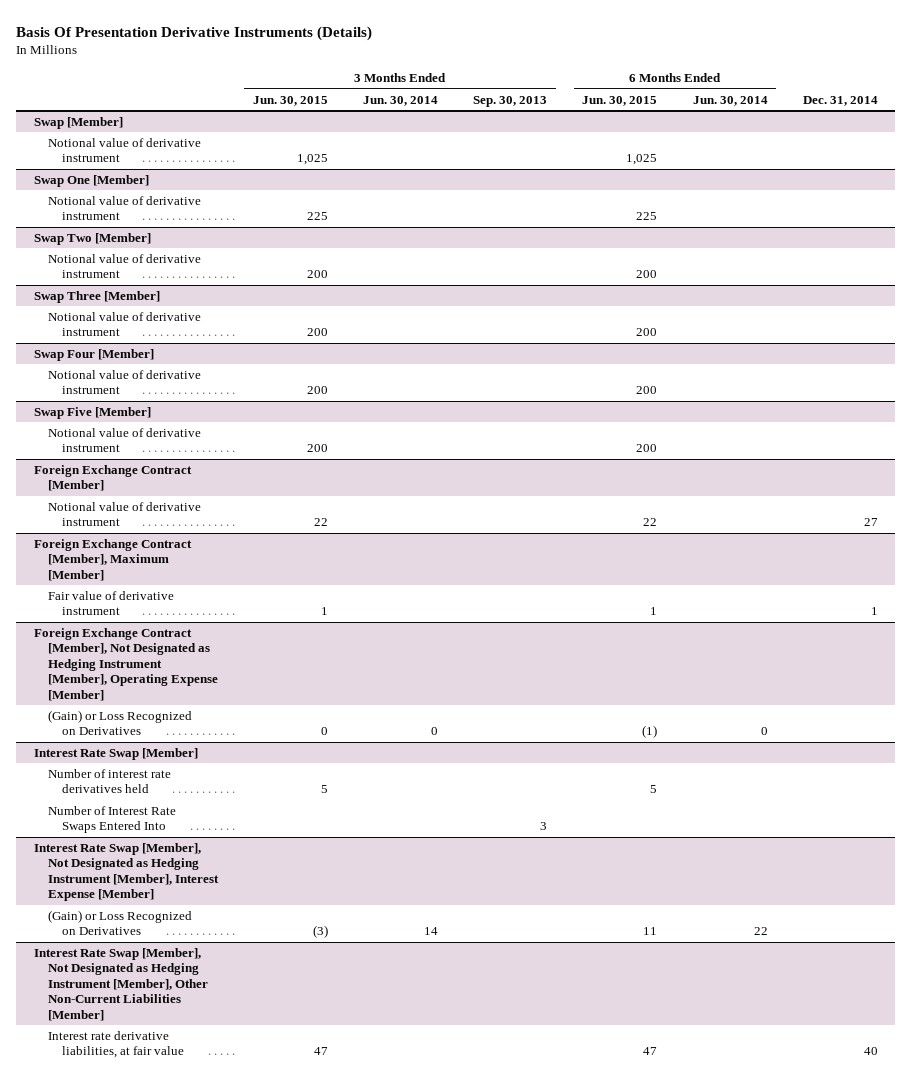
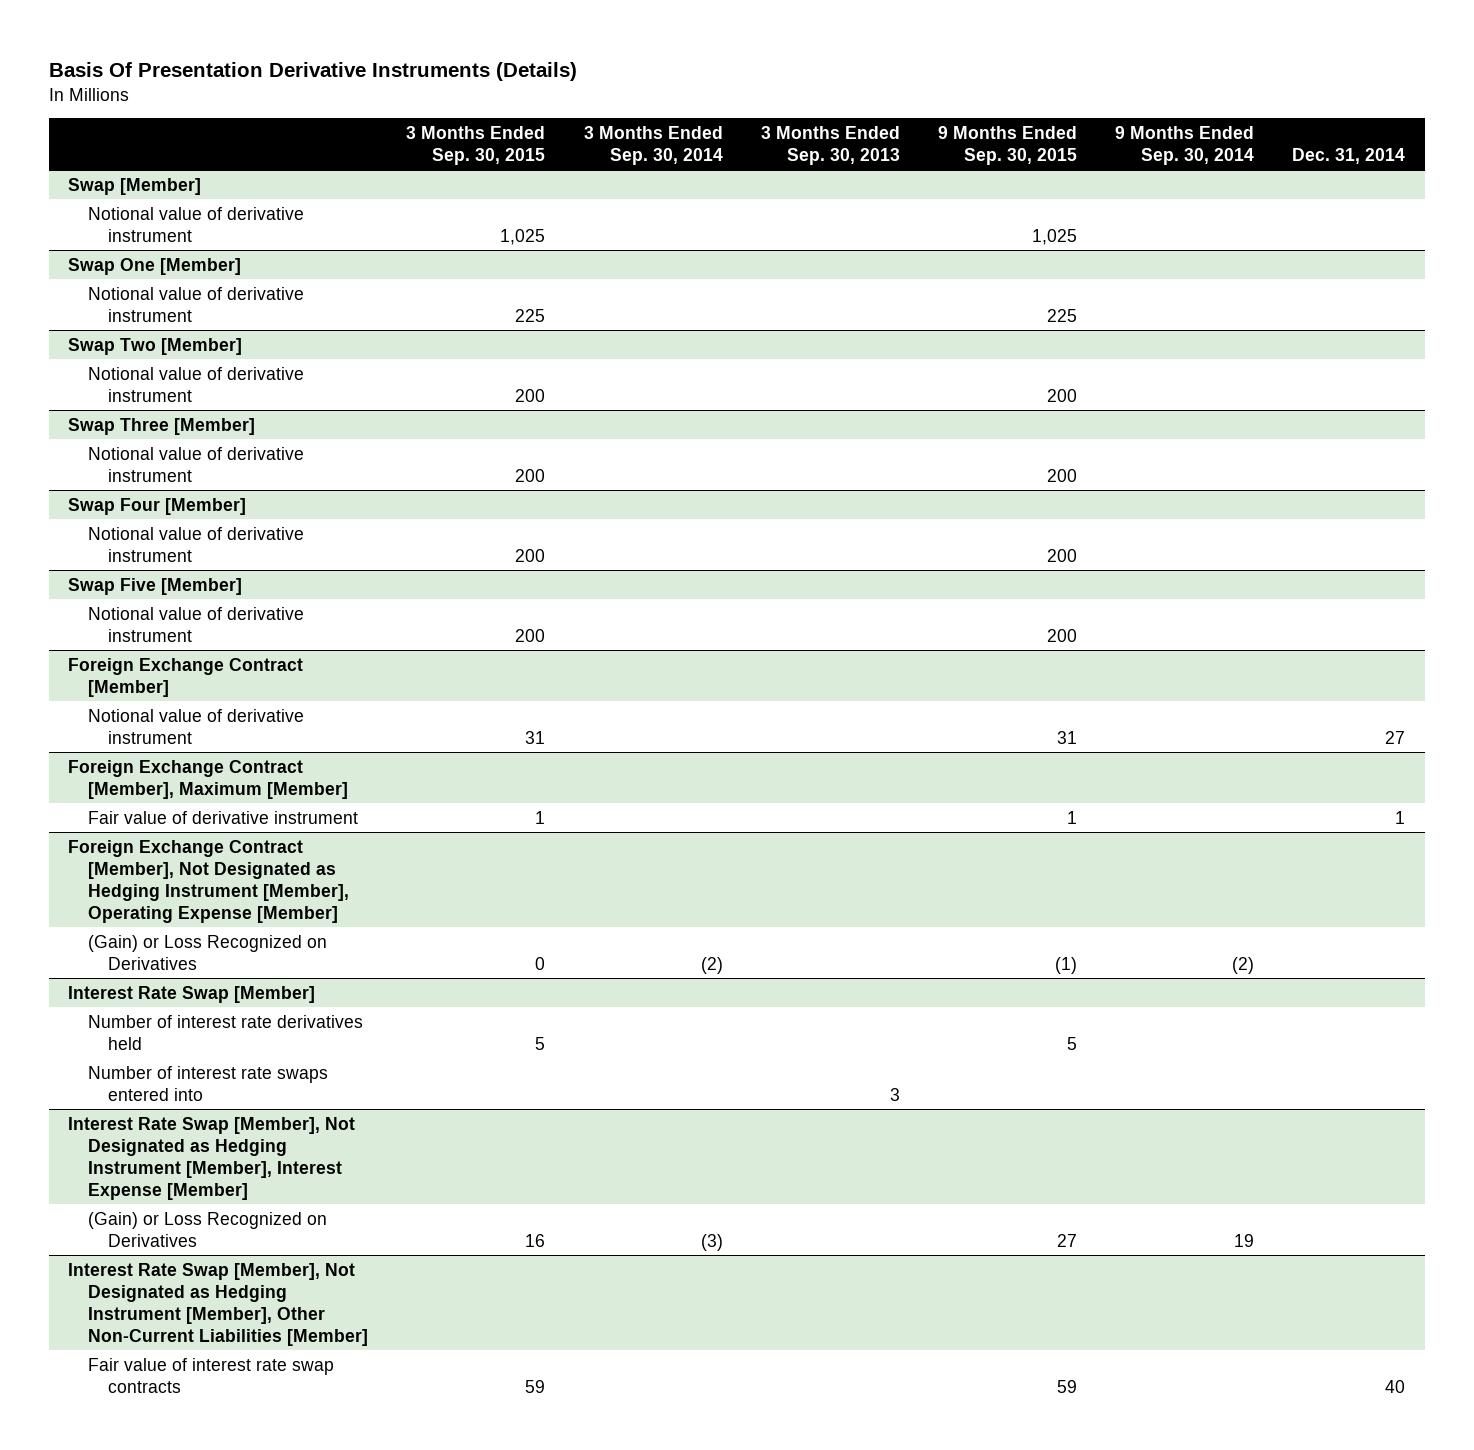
- | 3 Months Ended Jun. 30, 2015 | 3 Months Ended Jun. 30, 2014 | 3 Months Ended Sep. 30, 2013 | 6 Months Ended Jun. 30, 2015 | 6 Months Ended Jun. 30, 2014 | Dec. 31, 2014
+ | 3 Months Ended Sep. 30, 2015 | 3 Months Ended Sep. 30, 2014 | 3 Months Ended Sep. 30, 2013 | 9 Months Ended Sep. 30, 2015 | 9 Months Ended Sep. 30, 2014 | Dec. 31, 2014
@ Interest Rate Swap [Member]
- Number of Interest Rate Swaps Entered Into | | | 3 | | |
+ Number of interest rate swaps entered into | | | 3 | | |
@ Interest Rate Swap [Member], Not Designated as Hedging Instrument [Member], Other Non-Current Liabilities [Member]
- Interest rate derivative liabilities, at fair value | 47 | | | 47 | | 40
+ Fair value of interest rate swap contracts | 59 | | | 59 | | 40

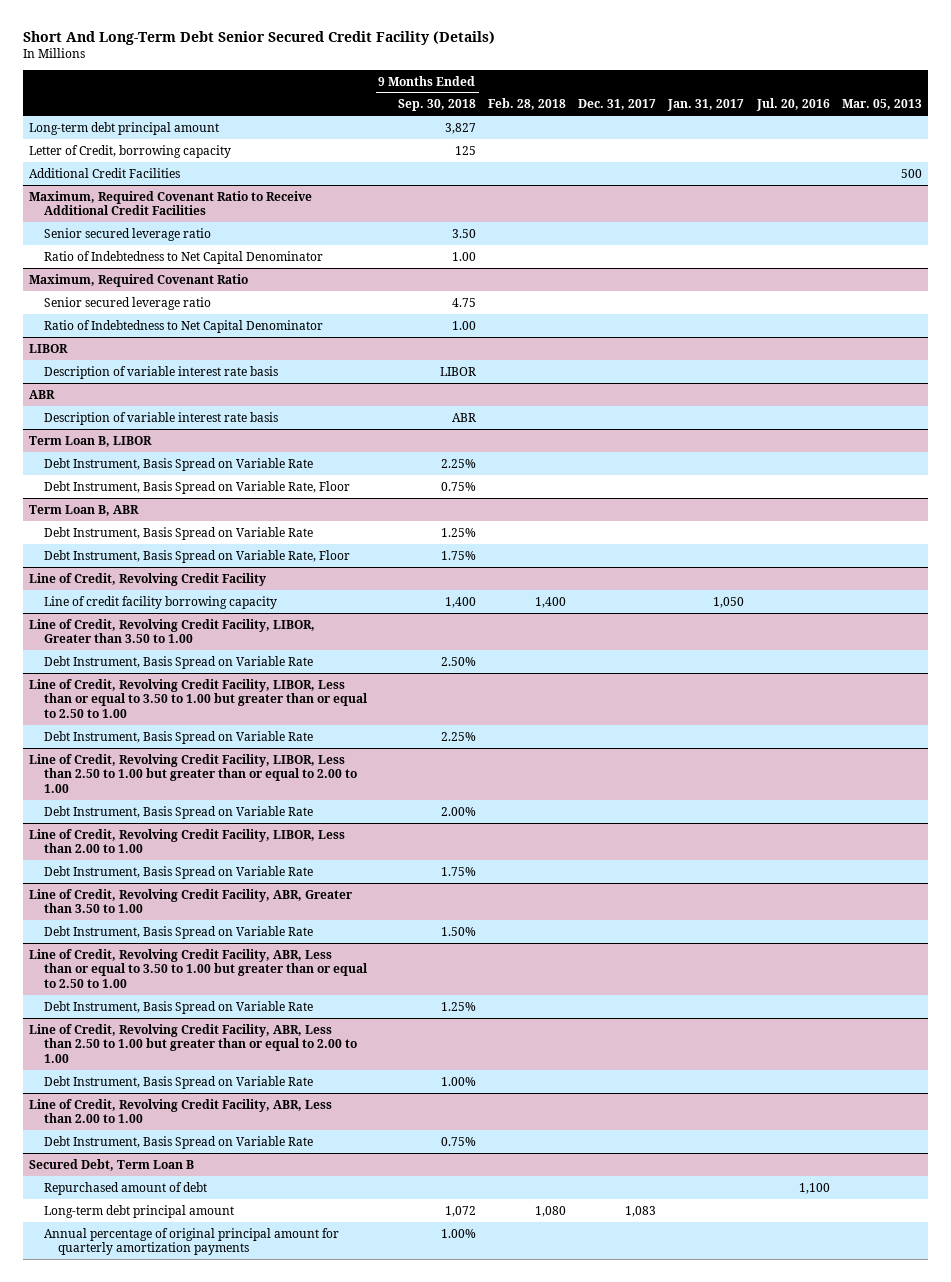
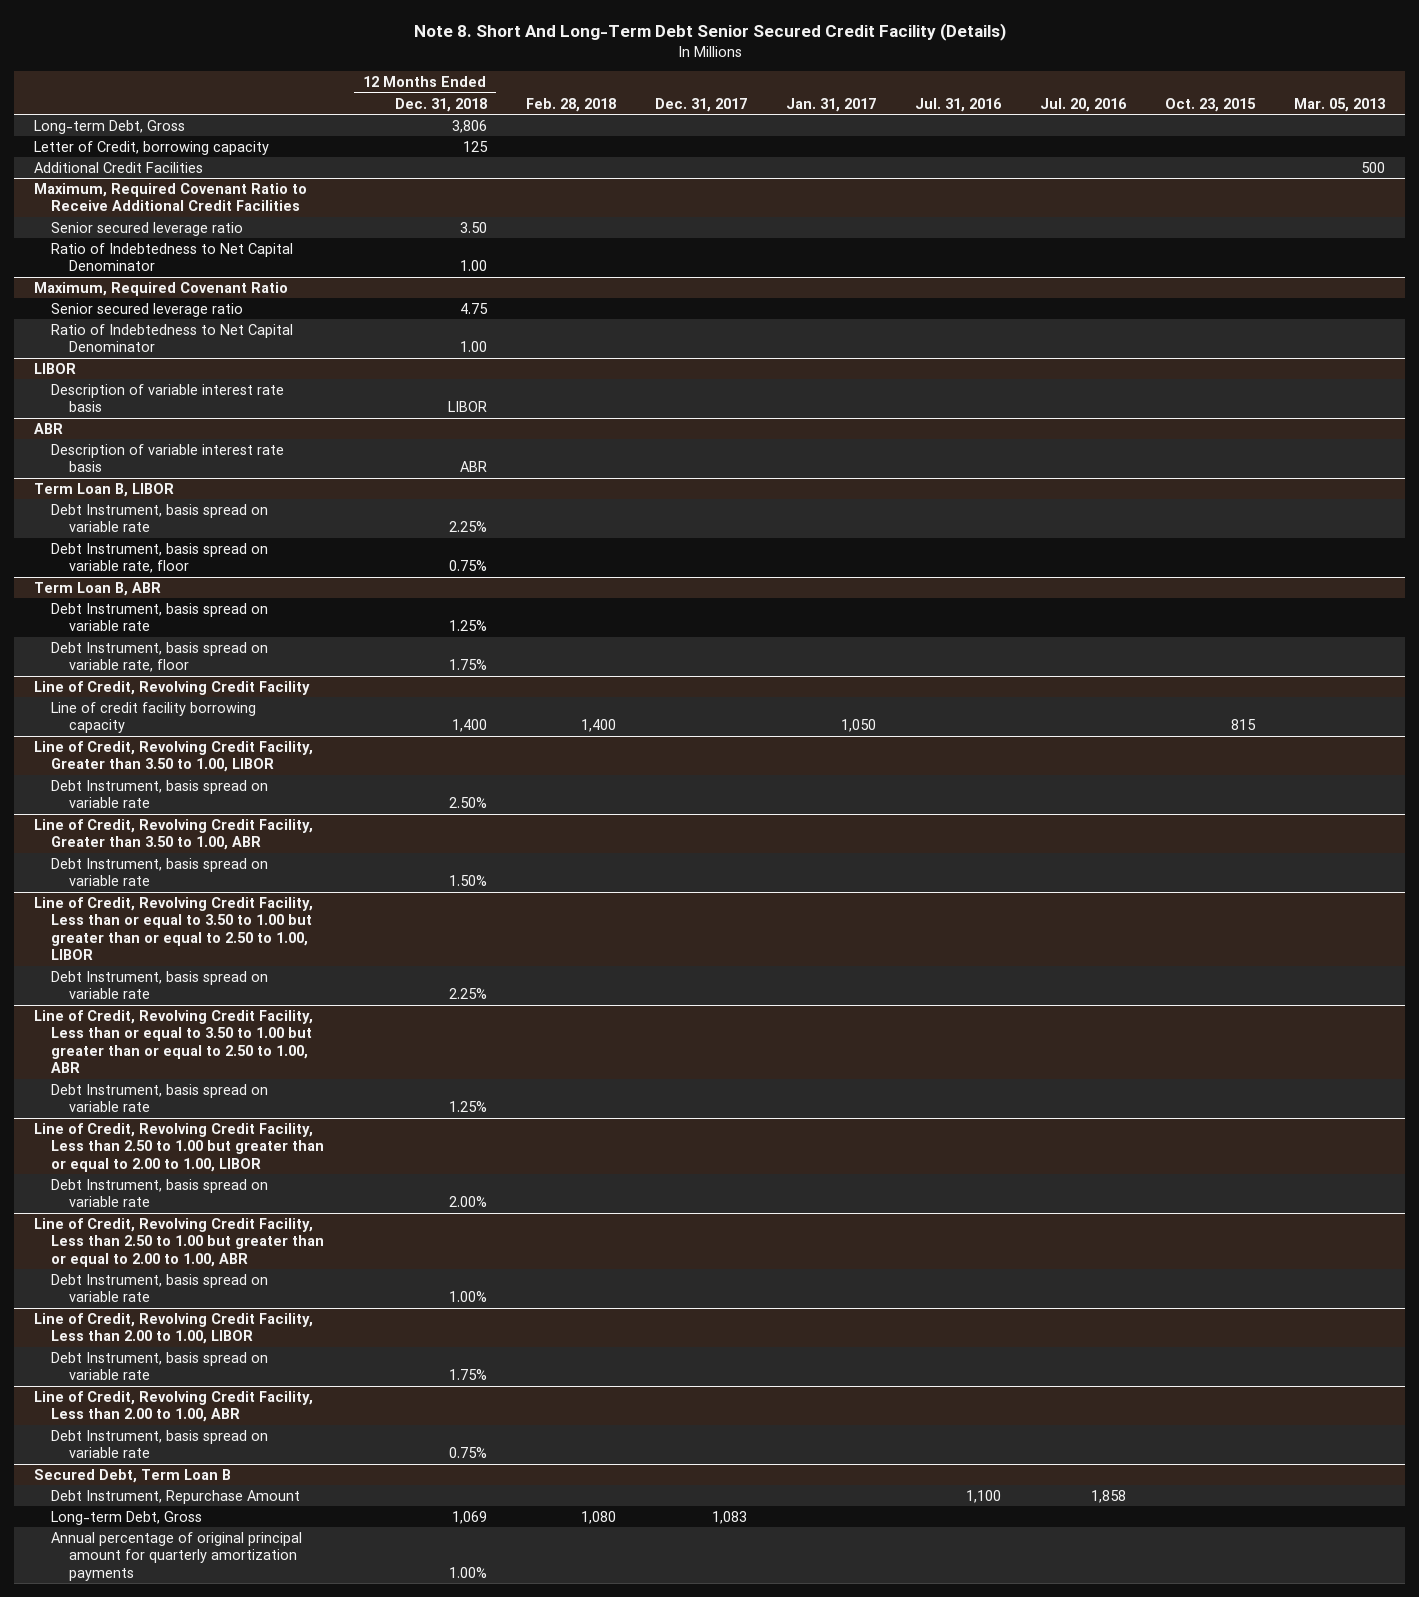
- Short And Long-Term Debt Senior Secured Credit Facility (Details)
+ Note 8. Short And Long-Term Debt Senior Secured Credit Facility (Details)
- | 9 Months Ended Sep. 30, 2018 | Feb. 28, 2018 | Dec. 31, 2017 | Jan. 31, 2017 | Jul. 20, 2016 | Mar. 05, 2013
+ | 12 Months Ended Dec. 31, 2018 | Feb. 28, 2018 | Dec. 31, 2017 | Jan. 31, 2017 | Jul. 31, 2016 | Jul. 20, 2016 | Oct. 23, 2015 | Mar. 05, 2013
- Long-term debt principal amount | 3,827 | | | | |
+ Long-term Debt, Gross | 3,806 | | | | | | |
@ Term Loan B, LIBOR
- Debt Instrument, Basis Spread on Variable Rate | 2.25% | | | | |
- Debt Instrument, Basis Spread on Variable Rate, Floor | 0.75% | | | | |
+ Debt Instrument, basis spread on variable rate | 2.25% | | | | | | |
+ Debt Instrument, basis spread on variable rate, floor | 0.75% | | | | | | |
@ Term Loan B, ABR
- Debt Instrument, Basis Spread on Variable Rate | 1.25% | | | | |
- Debt Instrument, Basis Spread on Variable Rate, Floor | 1.75% | | | | |
+ Debt Instrument, basis spread on variable rate | 1.25% | | | | | | |
+ Debt Instrument, basis spread on variable rate, floor | 1.75% | | | | | | |
- Line of Credit, Revolving Credit Facility, LIBOR, Greater than 3.50 to 1.00
- Debt Instrument, Basis Spread on Variable Rate | 2.50% | | | | |
- Line of Credit, Revolving Credit Facility, LIBOR, Less than or equal to 3.50 to 1.00 but greater than or equal to 2.50 to 1.00
- Debt Instrument, Basis Spread on Variable Rate | 2.25% | | | | |
- Line of Credit, Revolving Credit Facility, LIBOR, Less than 2.50 to 1.00 but greater than or equal to 2.00 to 1.00
- Debt Instrument, Basis Spread on Variable Rate | 2.00% | | | | |
- Line of Credit, Revolving Credit Facility, LIBOR, Less than 2.00 to 1.00
- Debt Instrument, Basis Spread on Variable Rate | 1.75% | | | | |
- Line of Credit, Revolving Credit Facility, ABR, Greater than 3.50 to 1.00
- Debt Instrument, Basis Spread on Variable Rate | 1.50% | | | | |
- Line of Credit, Revolving Credit Facility, ABR, Less than or equal to 3.50 to 1.00 but greater than or equal to 2.50 to 1.00
- Debt Instrument, Basis Spread on Variable Rate | 1.25% | | | | |
- Line of Credit, Revolving Credit Facility, ABR, Less than 2.50 to 1.00 but greater than or equal to 2.00 to 1.00
- Debt Instrument, Basis Spread on Variable Rate | 1.00% | | | | |
- Line of Credit, Revolving Credit Facility, ABR, Less than 2.00 to 1.00
- Debt Instrument, Basis Spread on Variable Rate | 0.75% | | | | |
+ Line of Credit, Revolving Credit Facility, Greater than 3.50 to 1.00, LIBOR
+ Debt Instrument, basis spread on variable rate | 2.50% | | | | | | |
+ Line of Credit, Revolving Credit Facility, Greater than 3.50 to 1.00, ABR
+ Debt Instrument, basis spread on variable rate | 1.50% | | | | | | |
+ Line of Credit, Revolving Credit Facility, Less than or equal to 3.50 to 1.00 but greater than or equal to 2.50 to 1.00, LIBOR
+ Debt Instrument, basis spread on variable rate | 2.25% | | | | | | |
+ Line of Credit, Revolving Credit Facility, Less than or equal to 3.50 to 1.00 but greater than or equal to 2.50 to 1.00, ABR
+ Debt Instrument, basis spread on variable rate | 1.25% | | | | | | |
+ Line of Credit, Revolving Credit Facility, Less than 2.50 to 1.00 but greater than or equal to 2.00 to 1.00, LIBOR
+ Debt Instrument, basis spread on variable rate | 2.00% | | | | | | |
+ Line of Credit, Revolving Credit Facility, Less than 2.50 to 1.00 but greater than or equal to 2.00 to 1.00, ABR
+ Debt Instrument, basis spread on variable rate | 1.00% | | | | | | |
+ Line of Credit, Revolving Credit Facility, Less than 2.00 to 1.00, LIBOR
+ Debt Instrument, basis spread on variable rate | 1.75% | | | | | | |
+ Line of Credit, Revolving Credit Facility, Less than 2.00 to 1.00, ABR
+ Debt Instrument, basis spread on variable rate | 0.75% | | | | | | |
@ Secured Debt, Term Loan B
- Repurchased amount of debt | | | | | 1,100 |
- Long-term debt principal amount | 1,072 | 1,080 | 1,083 | | |
+ Debt Instrument, Repurchase Amount | | | | | 1,100 | 1,858 | |
+ Long-term Debt, Gross | 1,069 | 1,080 | 1,083 | | | | |

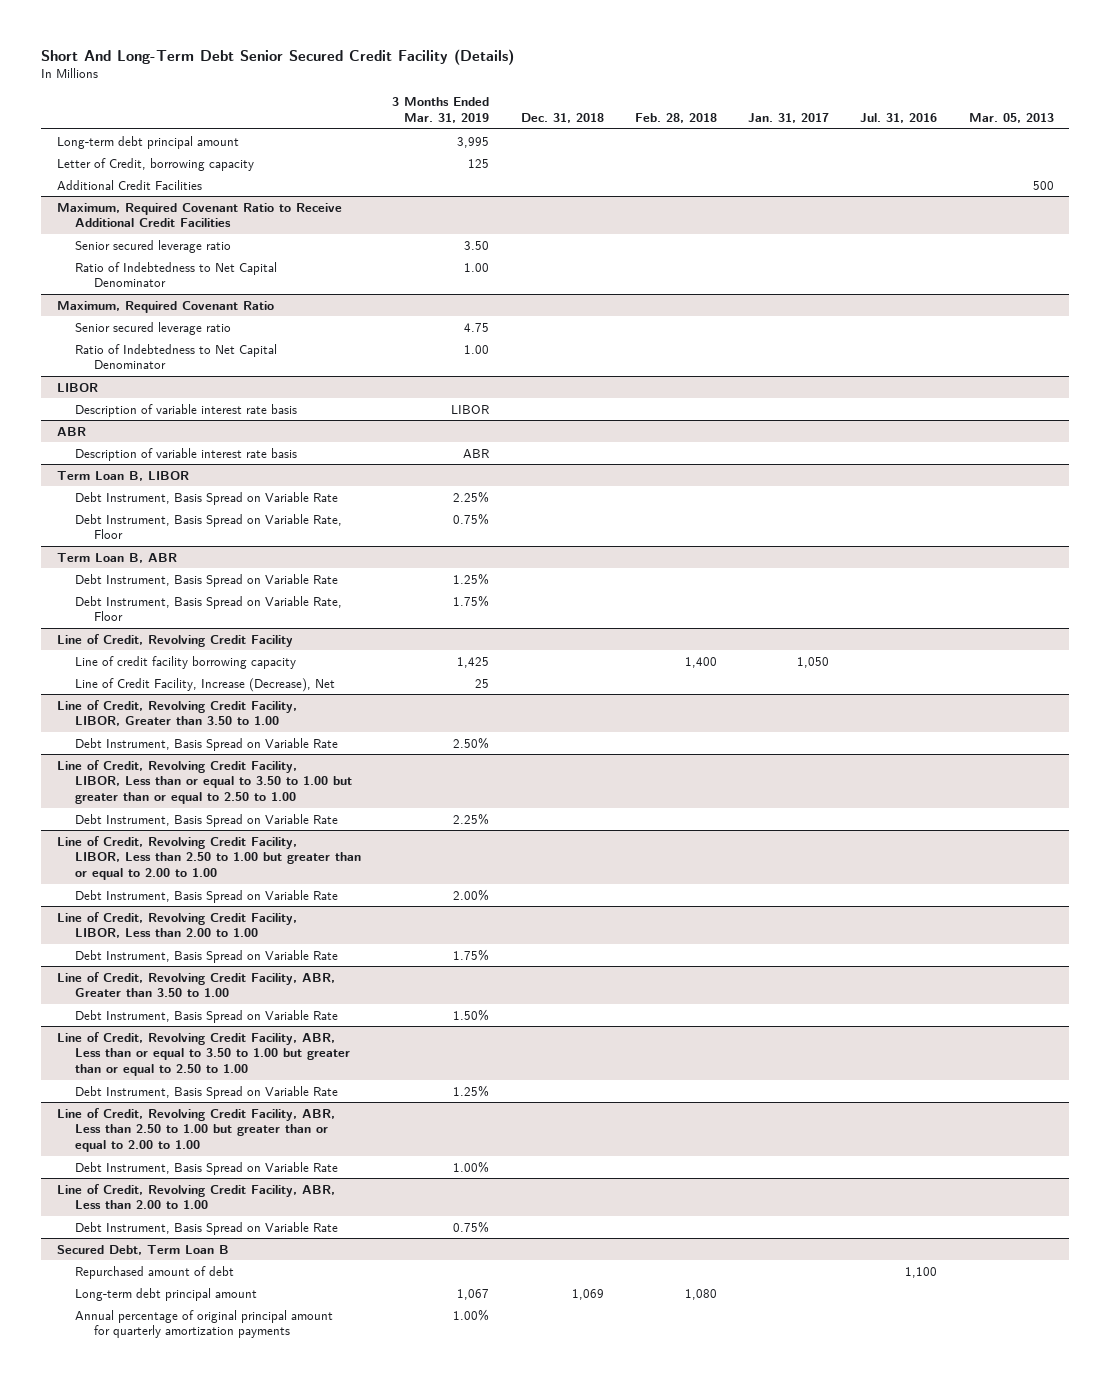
- Note 8. Short And Long-Term Debt Senior Secured Credit Facility (Details)
+ Short And Long-Term Debt Senior Secured Credit Facility (Details)
- | 12 Months Ended Dec. 31, 2018 | Feb. 28, 2018 | Dec. 31, 2017 | Jan. 31, 2017 | Jul. 31, 2016 | Jul. 20, 2016 | Oct. 23, 2015 | Mar. 05, 2013
+ | 3 Months Ended Mar. 31, 2019 | Dec. 31, 2018 | Feb. 28, 2018 | Jan. 31, 2017 | Jul. 31, 2016 | Mar. 05, 2013
- Long-term Debt, Gross | 3,806 | | | | | | |
+ Long-term debt principal amount | 3,995 | | | | |
@ Term Loan B, LIBOR
- Debt Instrument, basis spread on variable rate | 2.25% | | | | | | |
- Debt Instrument, basis spread on variable rate, floor | 0.75% | | | | | | |
+ Debt Instrument, Basis Spread on Variable Rate | 2.25% | | | | |
+ Debt Instrument, Basis Spread on Variable Rate, Floor | 0.75% | | | | |
@ Term Loan B, ABR
- Debt Instrument, basis spread on variable rate | 1.25% | | | | | | |
- Debt Instrument, basis spread on variable rate, floor | 1.75% | | | | | | |
+ Debt Instrument, Basis Spread on Variable Rate | 1.25% | | | | |
+ Debt Instrument, Basis Spread on Variable Rate, Floor | 1.75% | | | | |
- Line of Credit, Revolving Credit Facility, Greater than 3.50 to 1.00, LIBOR
- Debt Instrument, basis spread on variable rate | 2.50% | | | | | | |
- Line of Credit, Revolving Credit Facility, Greater than 3.50 to 1.00, ABR
- Debt Instrument, basis spread on variable rate | 1.50% | | | | | | |
- Line of Credit, Revolving Credit Facility, Less than or equal to 3.50 to 1.00 but greater than or equal to 2.50 to 1.00, LIBOR
- Debt Instrument, basis spread on variable rate | 2.25% | | | | | | |
- Line of Credit, Revolving Credit Facility, Less than or equal to 3.50 to 1.00 but greater than or equal to 2.50 to 1.00, ABR
- Debt Instrument, basis spread on variable rate | 1.25% | | | | | | |
- Line of Credit, Revolving Credit Facility, Less than 2.50 to 1.00 but greater than or equal to 2.00 to 1.00, LIBOR
- Debt Instrument, basis spread on variable rate | 2.00% | | | | | | |
- Line of Credit, Revolving Credit Facility, Less than 2.50 to 1.00 but greater than or equal to 2.00 to 1.00, ABR
- Debt Instrument, basis spread on variable rate | 1.00% | | | | | | |
- Line of Credit, Revolving Credit Facility, Less than 2.00 to 1.00, LIBOR
- Debt Instrument, basis spread on variable rate | 1.75% | | | | | | |
- Line of Credit, Revolving Credit Facility, Less than 2.00 to 1.00, ABR
- Debt Instrument, basis spread on variable rate | 0.75% | | | | | | |
@ Line of Credit, Revolving Credit Facility
+ Line of Credit Facility, Increase (Decrease), Net | 25 | | | | |
+ Line of Credit, Revolving Credit Facility, LIBOR, Greater than 3.50 to 1.00
+ Debt Instrument, Basis Spread on Variable Rate | 2.50% | | | | |
+ Line of Credit, Revolving Credit Facility, LIBOR, Less than or equal to 3.50 to 1.00 but greater than or equal to 2.50 to 1.00
+ Debt Instrument, Basis Spread on Variable Rate | 2.25% | | | | |
+ Line of Credit, Revolving Credit Facility, LIBOR, Less than 2.50 to 1.00 but greater than or equal to 2.00 to 1.00
+ Debt Instrument, Basis Spread on Variable Rate | 2.00% | | | | |
+ Line of Credit, Revolving Credit Facility, LIBOR, Less than 2.00 to 1.00
+ Debt Instrument, Basis Spread on Variable Rate | 1.75% | | | | |
+ Line of Credit, Revolving Credit Facility, ABR, Greater than 3.50 to 1.00
+ Debt Instrument, Basis Spread on Variable Rate | 1.50% | | | | |
+ Line of Credit, Revolving Credit Facility, ABR, Less than or equal to 3.50 to 1.00 but greater than or equal to 2.50 to 1.00
+ Debt Instrument, Basis Spread on Variable Rate | 1.25% | | | | |
+ Line of Credit, Revolving Credit Facility, ABR, Less than 2.50 to 1.00 but greater than or equal to 2.00 to 1.00
+ Debt Instrument, Basis Spread on Variable Rate | 1.00% | | | | |
+ Line of Credit, Revolving Credit Facility, ABR, Less than 2.00 to 1.00
+ Debt Instrument, Basis Spread on Variable Rate | 0.75% | | | | |
@ Secured Debt, Term Loan B
- Debt Instrument, Repurchase Amount | | | | | 1,100 | 1,858 | |
- Long-term Debt, Gross | 1,069 | 1,080 | 1,083 | | | | |
+ Repurchased amount of debt | | | | | 1,100 |
+ Long-term debt principal amount | 1,067 | 1,069 | 1,080 | | |

